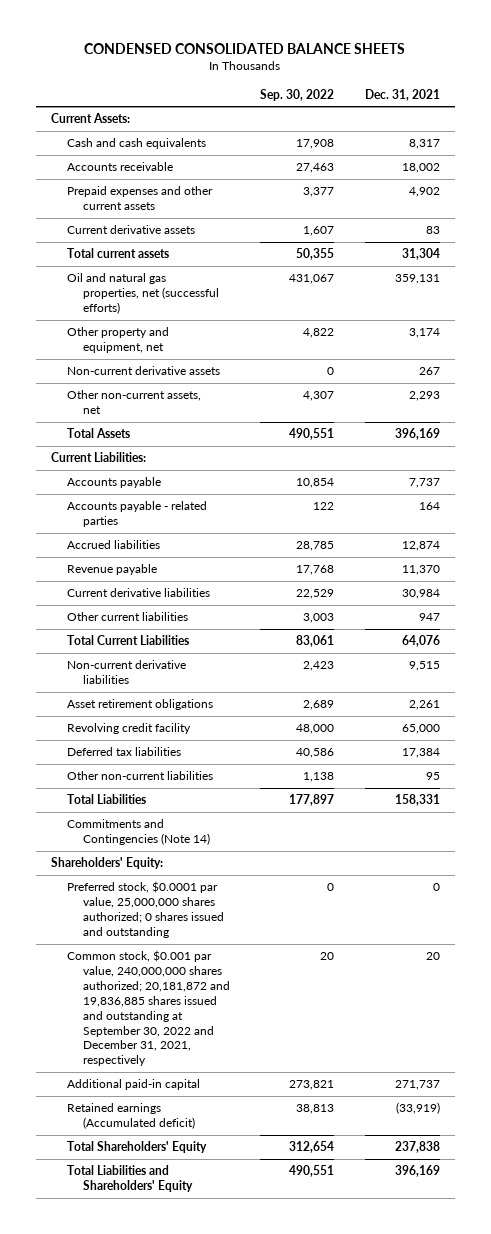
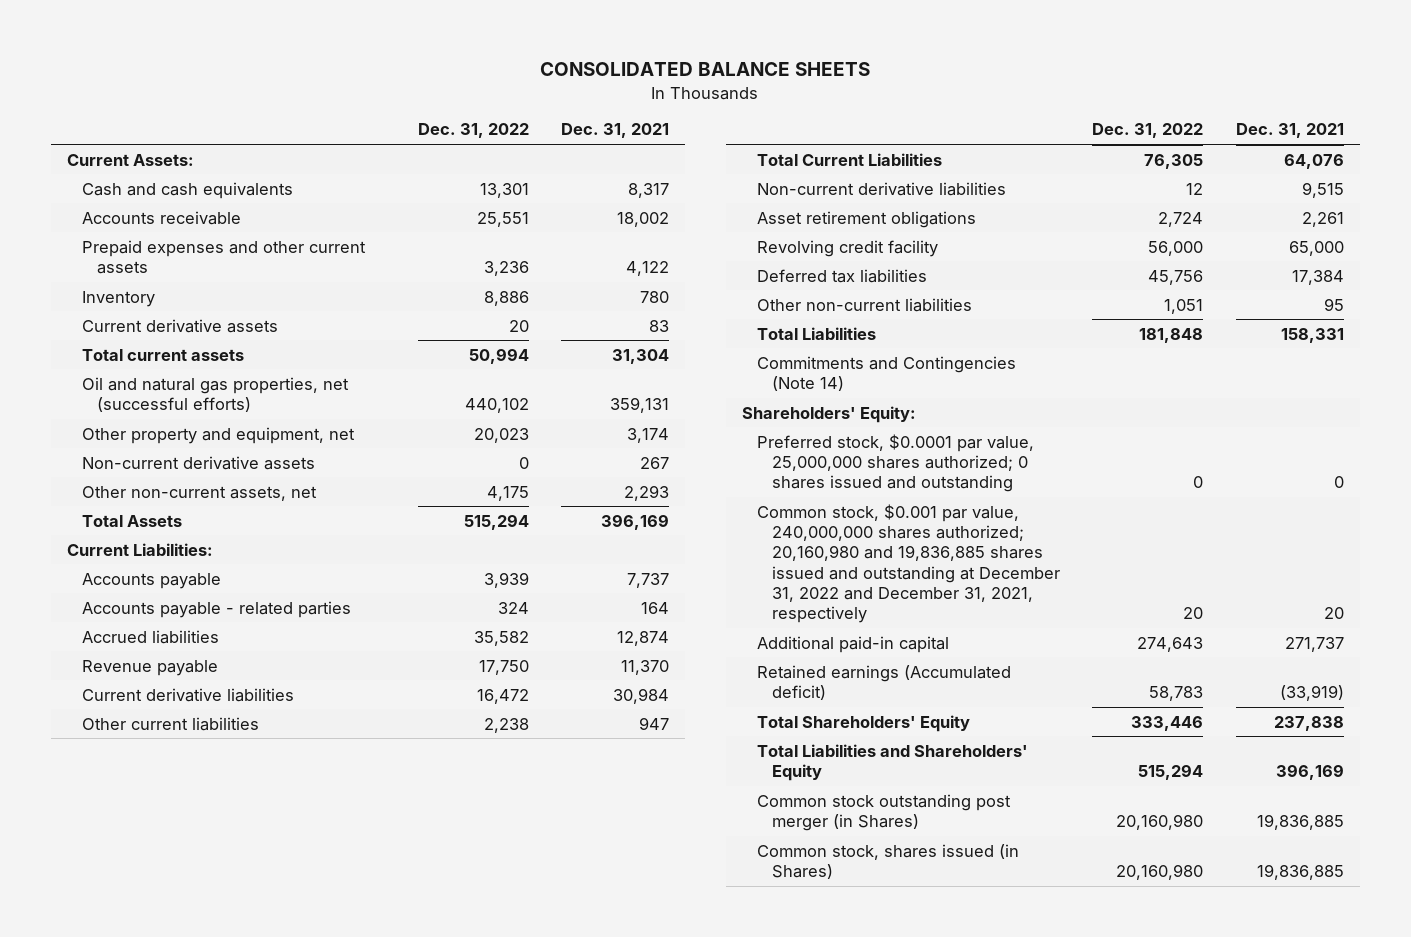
- CONDENSED CONSOLIDATED BALANCE SHEETS
+ CONSOLIDATED BALANCE SHEETS
- | Sep. 30, 2022 | Dec. 31, 2021
+ | Dec. 31, 2022 | Dec. 31, 2021
- Prepaid expenses and other current assets | 3,377 | 4,902
+ Prepaid expenses and other current assets | 3,236 | 4,122
+ Inventory | 8,886 | 780
- Common stock, $0.001 par value, 240,000,000 shares authorized; 20,181,872 and 19,836,885 shares issued and outstanding at September 30, 2022 and December 31, 2021, respectively | 20 | 20
+ Common stock, $0.001 par value, 240,000,000 shares authorized; 20,160,980 and 19,836,885 shares issued and outstanding at December 31, 2022 and December 31, 2021, respectively | 20 | 20
+ Common stock outstanding post merger (in Shares) | 20,160,980 | 19,836,885
+ Common stock, shares issued (in Shares) | 20,160,980 | 19,836,885

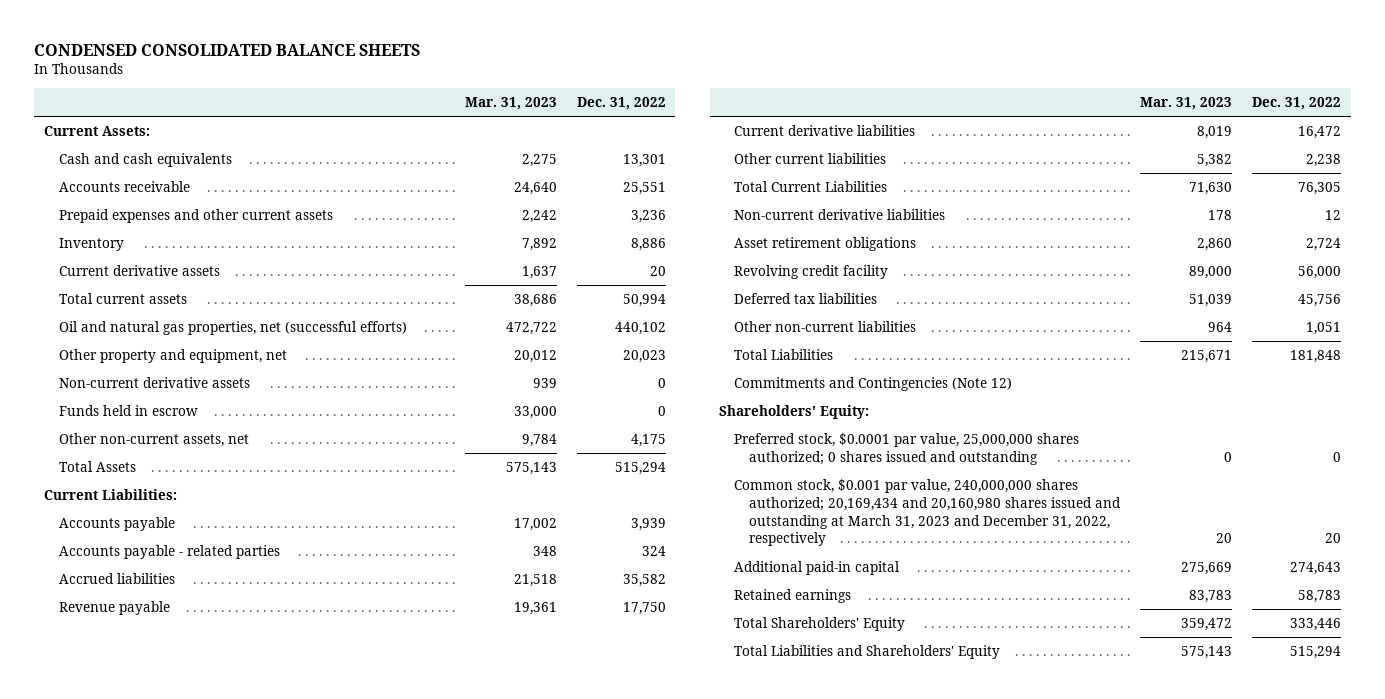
- CONSOLIDATED BALANCE SHEETS
+ CONDENSED CONSOLIDATED BALANCE SHEETS
- | Dec. 31, 2022 | Dec. 31, 2021
+ | Mar. 31, 2023 | Dec. 31, 2022
+ Funds held in escrow | 33,000 | 0
- Commitments and Contingencies (Note 14)
+ Commitments and Contingencies (Note 12)
- Common stock, $0.001 par value, 240,000,000 shares authorized; 20,160,980 and 19,836,885 shares issued and outstanding at December 31, 2022 and December 31, 2021, respectively | 20 | 20
+ Common stock, $0.001 par value, 240,000,000 shares authorized; 20,169,434 and 20,160,980 shares issued and outstanding at March 31, 2023 and December 31, 2022, respectively | 20 | 20
- Retained earnings (Accumulated deficit) | 58,783 | (33,919)
+ Retained earnings | 83,783 | 58,783
- Common stock outstanding post merger (in Shares) | 20,160,980 | 19,836,885
- Common stock, shares issued (in Shares) | 20,160,980 | 19,836,885

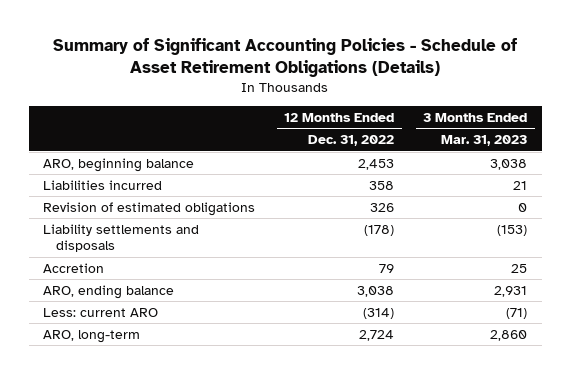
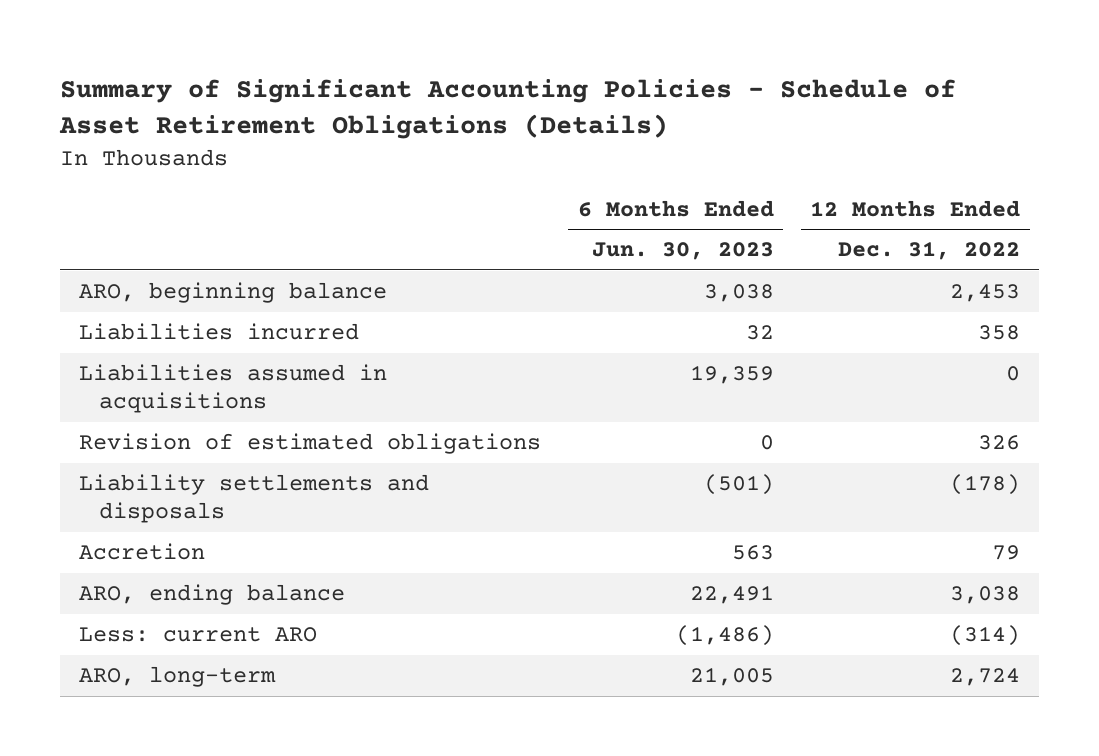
- | 12 Months Ended Dec. 31, 2022 | 3 Months Ended Mar. 31, 2023
+ | 6 Months Ended Jun. 30, 2023 | 12 Months Ended Dec. 31, 2022
+ Liabilities assumed in acquisitions | 19,359 | 0

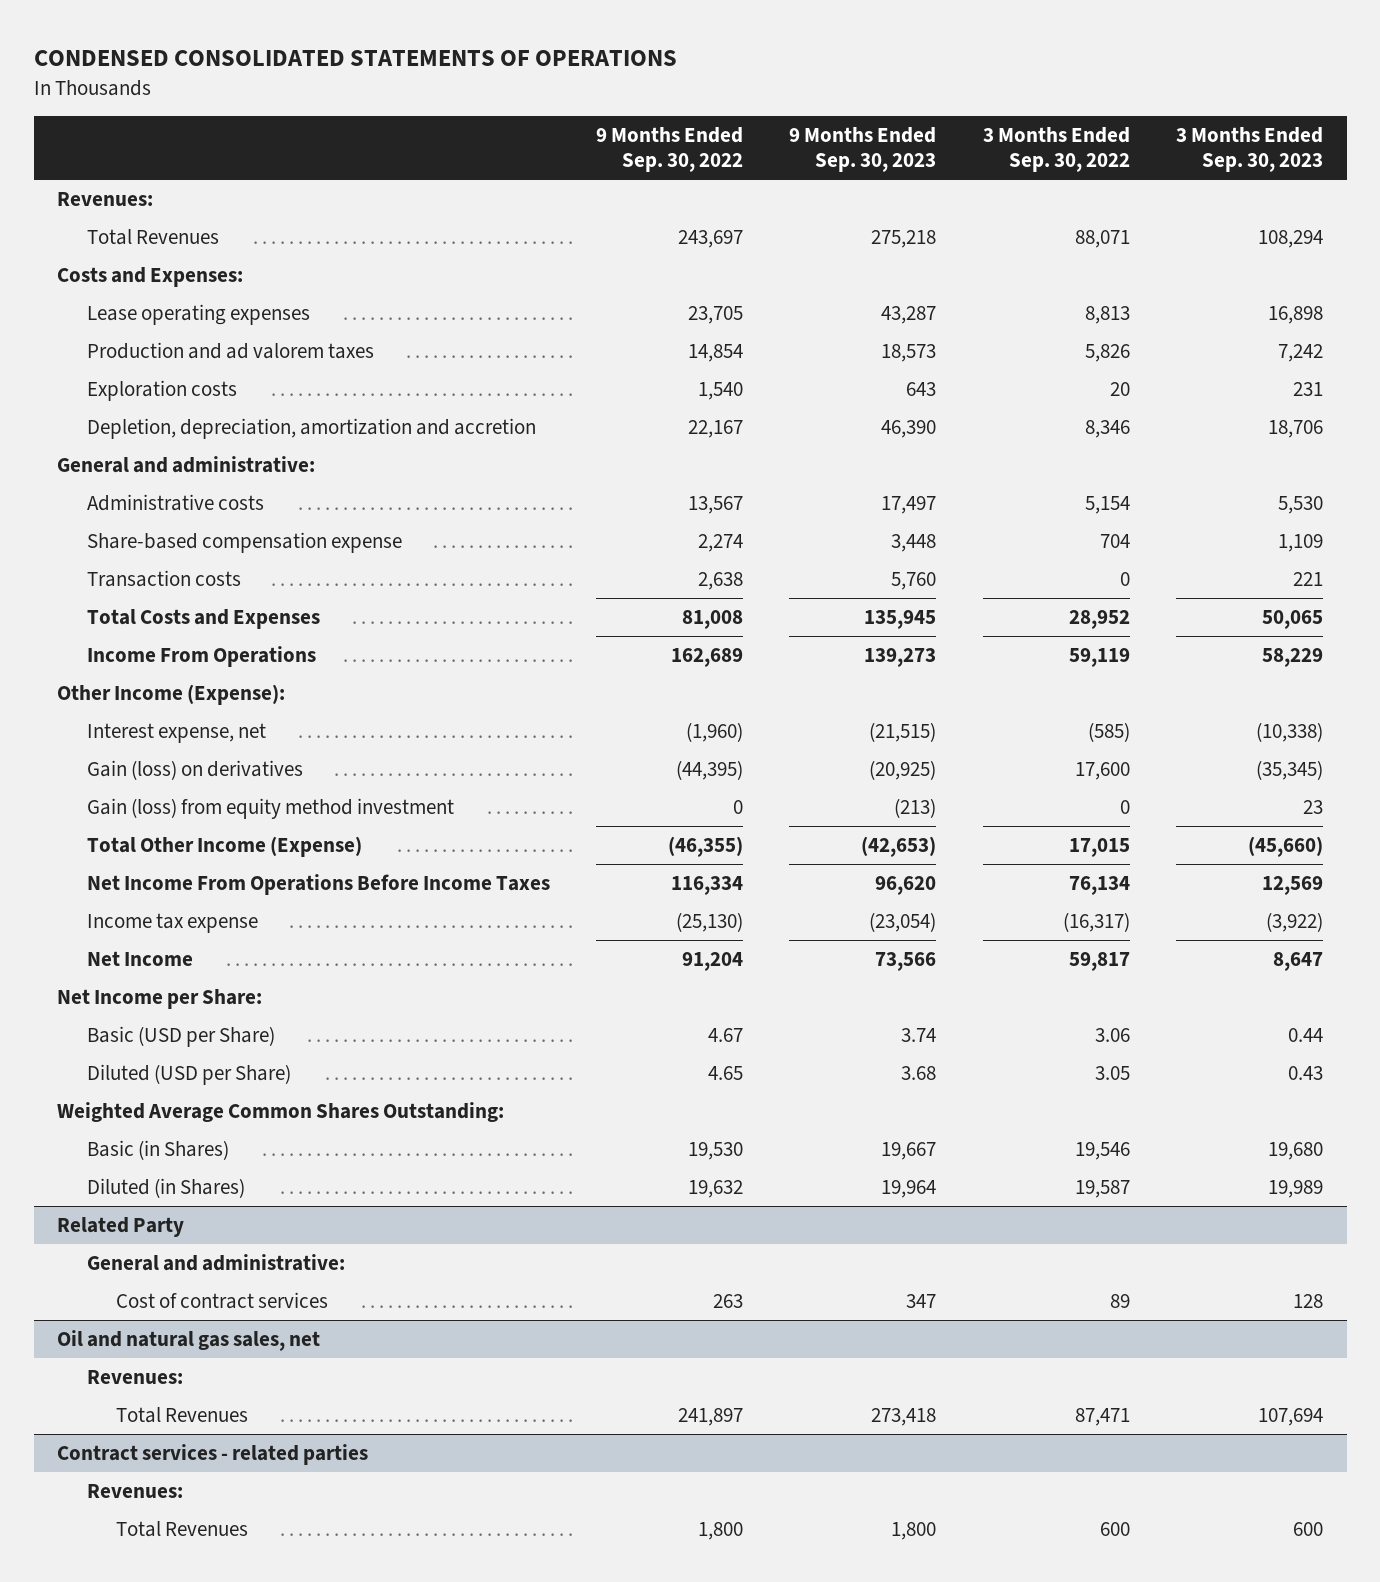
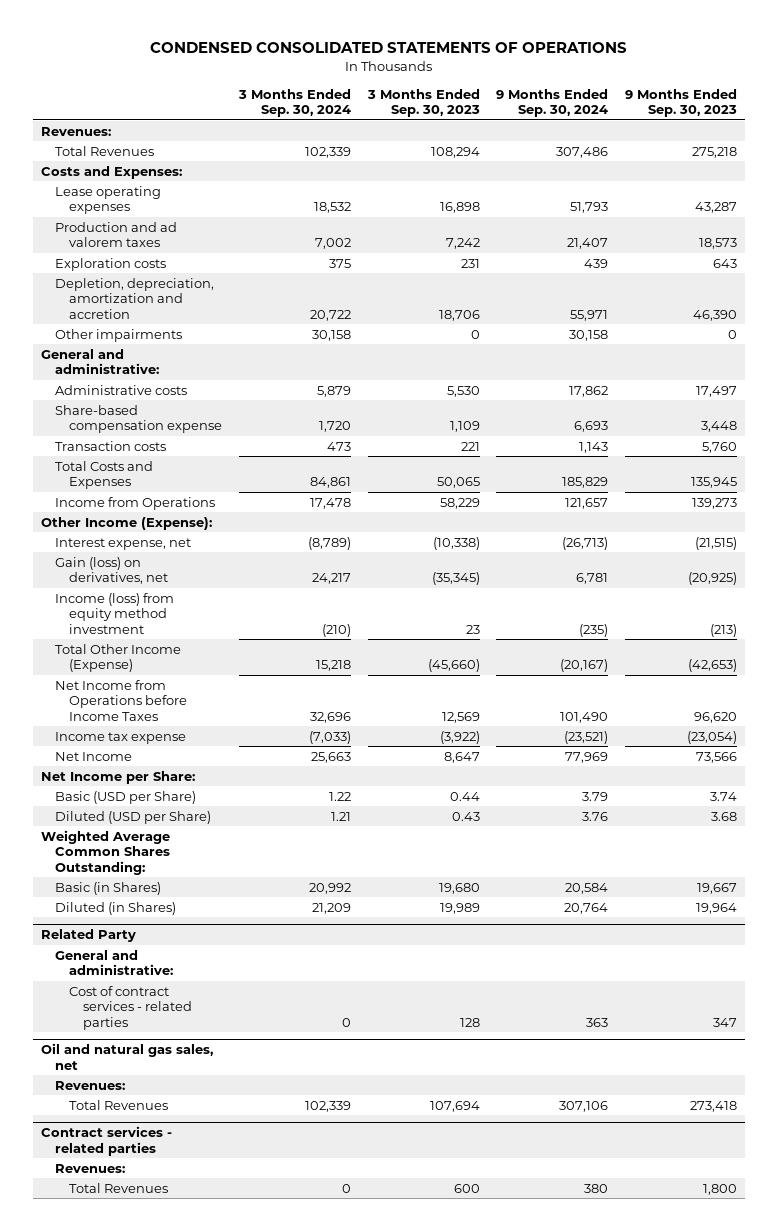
- | 9 Months Ended Sep. 30, 2022 | 9 Months Ended Sep. 30, 2023 | 3 Months Ended Sep. 30, 2022 | 3 Months Ended Sep. 30, 2023
+ | 3 Months Ended Sep. 30, 2024 | 3 Months Ended Sep. 30, 2023 | 9 Months Ended Sep. 30, 2024 | 9 Months Ended Sep. 30, 2023
+ Other impairments | 30,158 | 0 | 30,158 | 0
- Income From Operations | 162,689 | 139,273 | 59,119 | 58,229
+ Income from Operations | 17,478 | 58,229 | 121,657 | 139,273
- Gain (loss) on derivatives | (44,395) | (20,925) | 17,600 | (35,345)
- Gain (loss) from equity method investment | 0 | (213) | 0 | 23
+ Gain (loss) on derivatives, net | 24,217 | (35,345) | 6,781 | (20,925)
+ Income (loss) from equity method investment | (210) | 23 | (235) | (213)
- Net Income From Operations Before Income Taxes | 116,334 | 96,620 | 76,134 | 12,569
+ Net Income from Operations before Income Taxes | 32,696 | 12,569 | 101,490 | 96,620
@ Related Party
- Cost of contract services | 263 | 347 | 89 | 128
+ Cost of contract services - related parties | 0 | 128 | 363 | 347

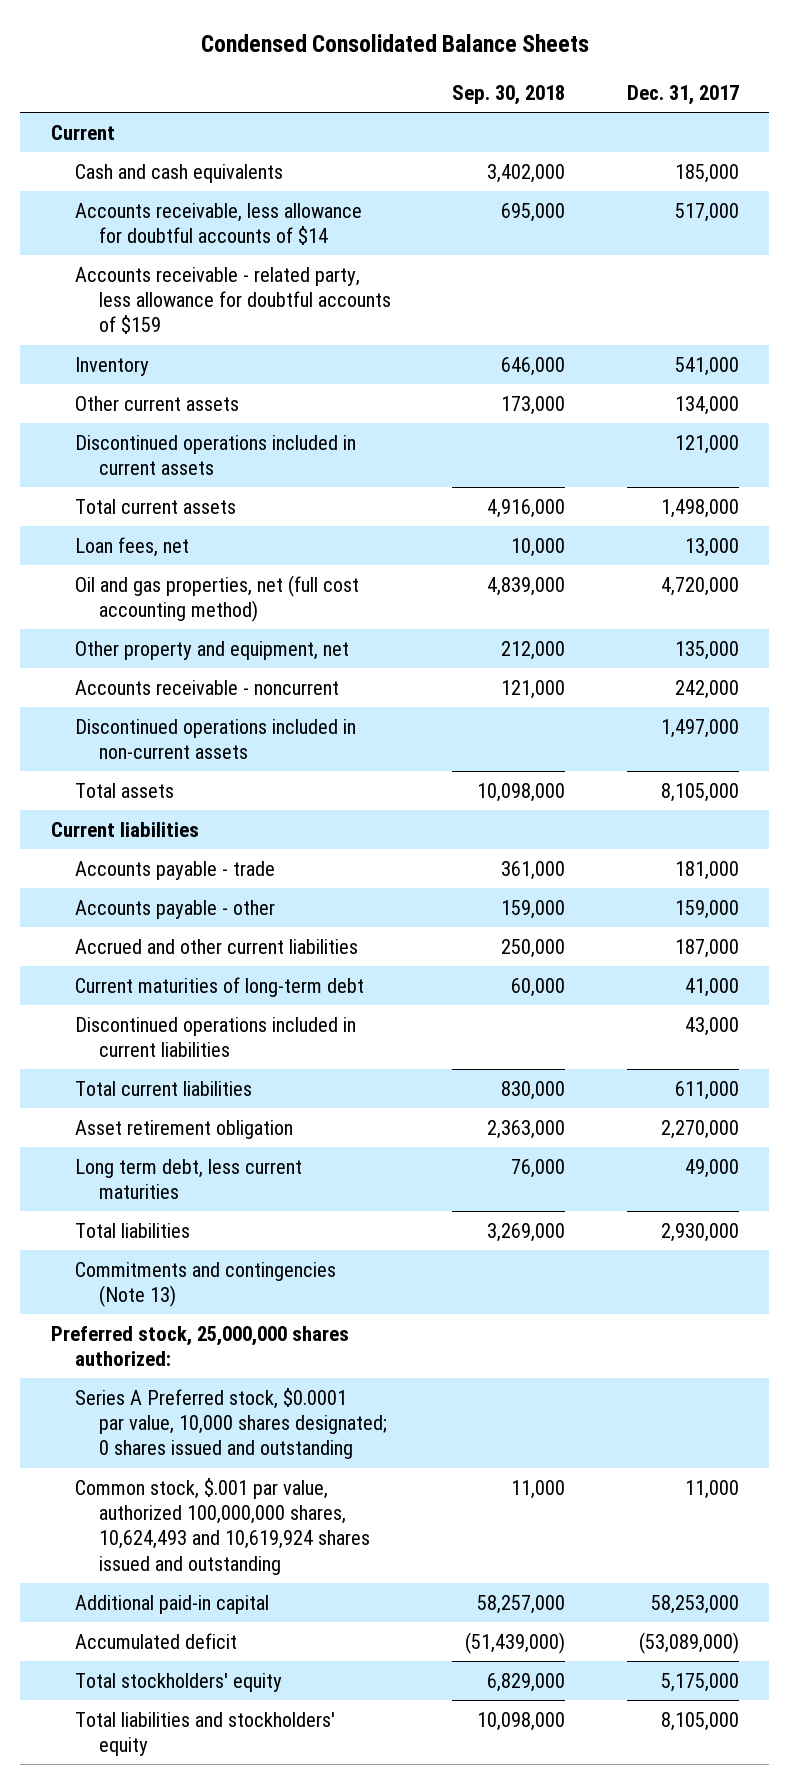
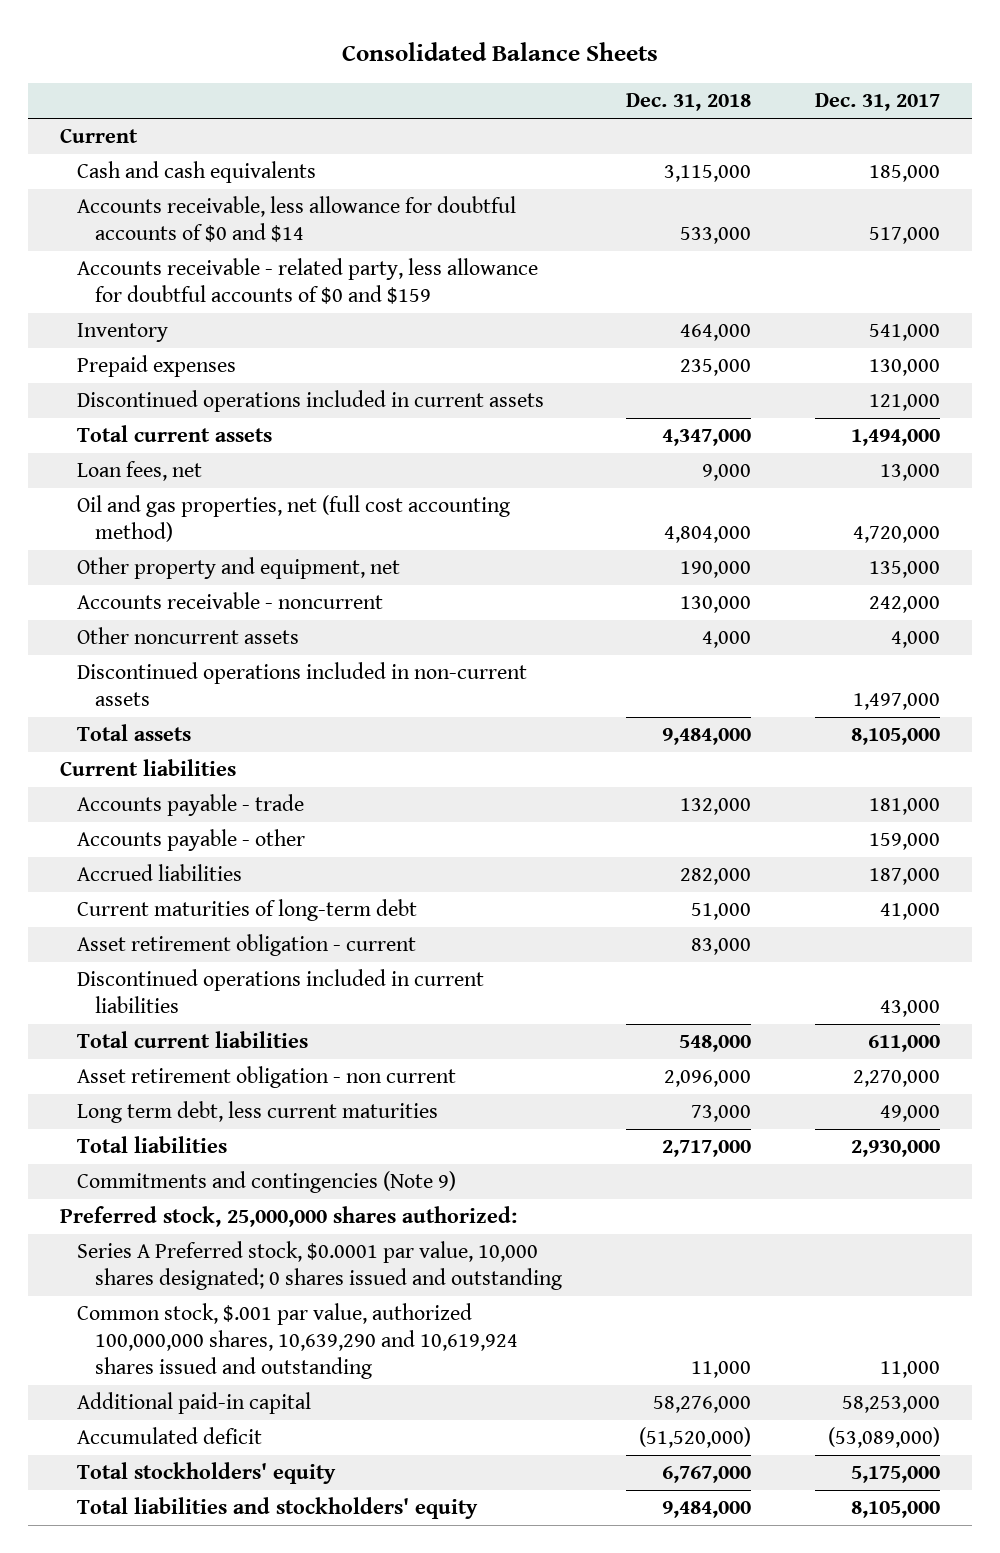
- Condensed Consolidated Balance Sheets
+ Consolidated Balance Sheets
- | Sep. 30, 2018 | Dec. 31, 2017
+ | Dec. 31, 2018 | Dec. 31, 2017
- Accounts receivable, less allowance for doubtful accounts of $14 | 695,000 | 517,000
- Accounts receivable - related party, less allowance for doubtful accounts of $159
+ Accounts receivable, less allowance for doubtful accounts of $0 and $14 | 533,000 | 517,000
+ Accounts receivable - related party, less allowance for doubtful accounts of $0 and $159
- Other current assets | 173,000 | 134,000
+ Prepaid expenses | 235,000 | 130,000
- Total current assets | 4,916,000 | 1,498,000
+ Total current assets | 4,347,000 | 1,494,000
+ Other noncurrent assets | 4,000 | 4,000
- Accrued and other current liabilities | 250,000 | 187,000
+ Accrued liabilities | 282,000 | 187,000
+ Asset retirement obligation - current | 83,000 |
- Asset retirement obligation | 2,363,000 | 2,270,000
+ Asset retirement obligation - non current | 2,096,000 | 2,270,000
- Commitments and contingencies (Note 13)
+ Commitments and contingencies (Note 9)
- Common stock, $.001 par value, authorized 100,000,000 shares, 10,624,493 and 10,619,924 shares issued and outstanding | 11,000 | 11,000
+ Common stock, $.001 par value, authorized 100,000,000 shares, 10,639,290 and 10,619,924 shares issued and outstanding | 11,000 | 11,000

